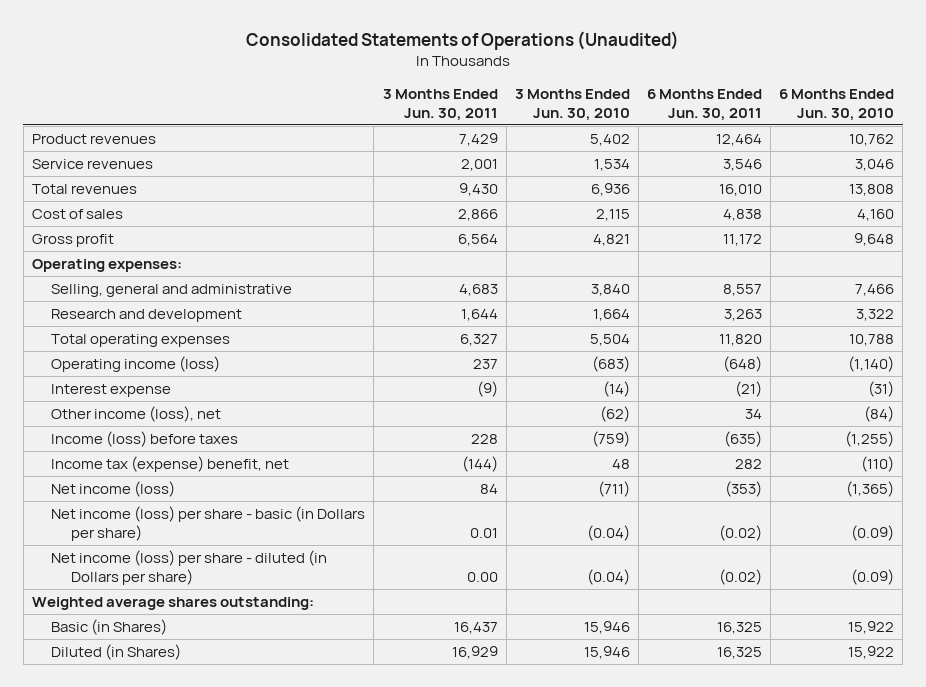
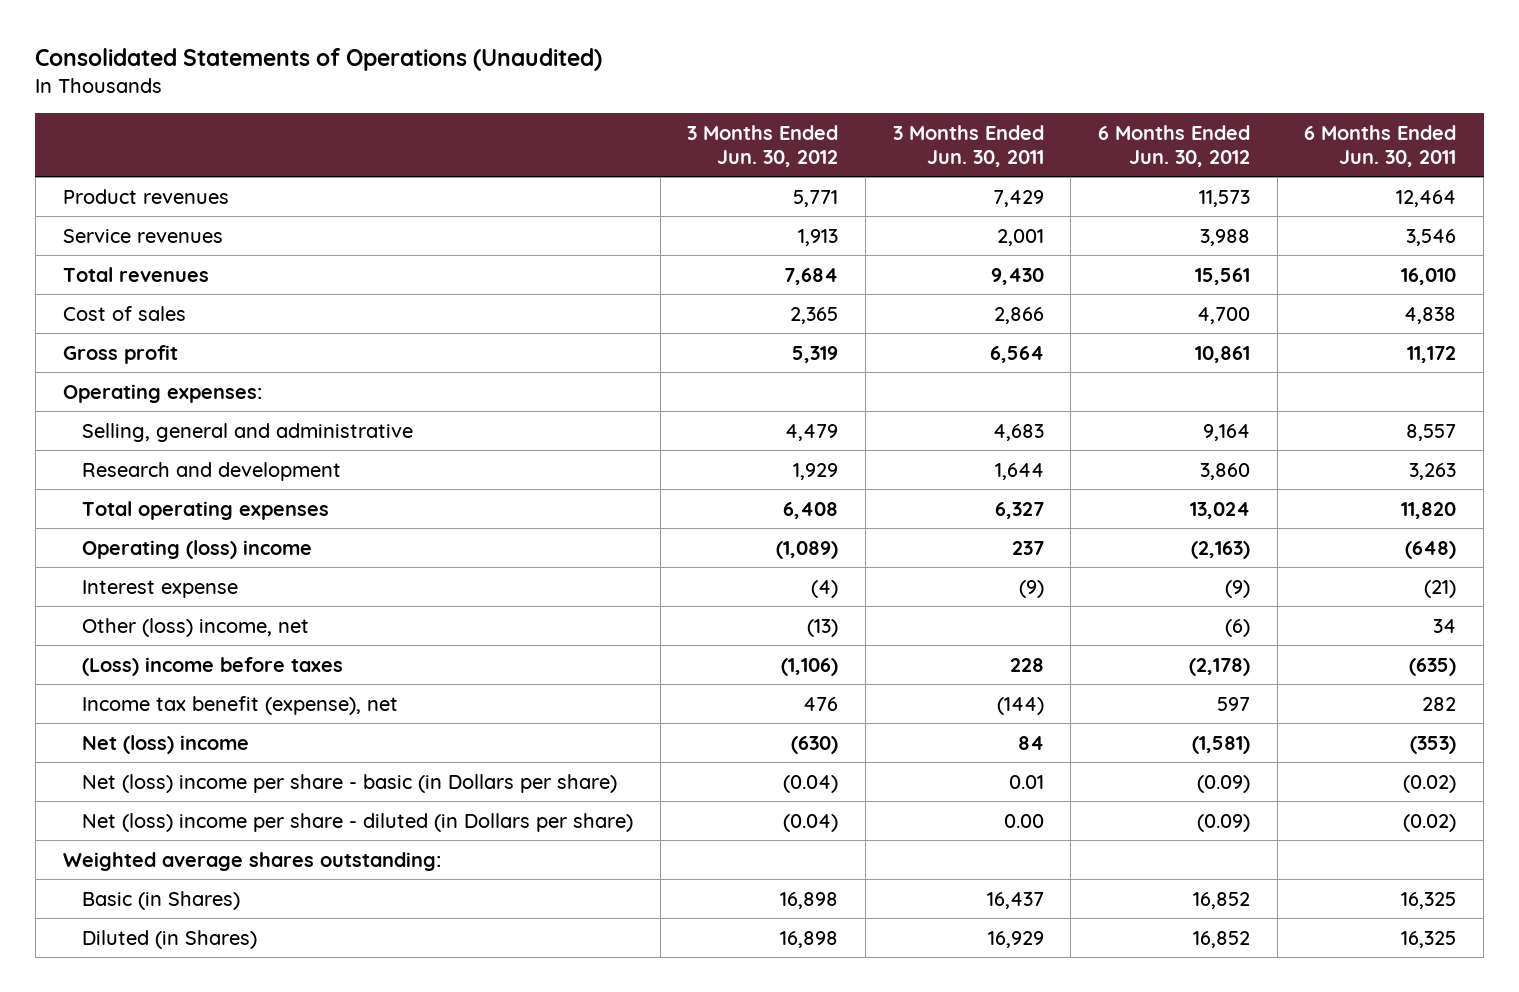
- | 3 Months Ended Jun. 30, 2011 | 3 Months Ended Jun. 30, 2010 | 6 Months Ended Jun. 30, 2011 | 6 Months Ended Jun. 30, 2010
+ | 3 Months Ended Jun. 30, 2012 | 3 Months Ended Jun. 30, 2011 | 6 Months Ended Jun. 30, 2012 | 6 Months Ended Jun. 30, 2011
- Operating income (loss) | 237 | (683) | (648) | (1,140)
+ Operating (loss) income | (1,089) | 237 | (2,163) | (648)
- Other income (loss), net | | (62) | 34 | (84)
- Income (loss) before taxes | 228 | (759) | (635) | (1,255)
- Income tax (expense) benefit, net | (144) | 48 | 282 | (110)
- Net income (loss) | 84 | (711) | (353) | (1,365)
- Net income (loss) per share - basic (in Dollars per share) | 0.01 | (0.04) | (0.02) | (0.09)
- Net income (loss) per share - diluted (in Dollars per share) | 0.00 | (0.04) | (0.02) | (0.09)
+ Other (loss) income, net | (13) | | (6) | 34
+ (Loss) income before taxes | (1,106) | 228 | (2,178) | (635)
+ Income tax benefit (expense), net | 476 | (144) | 597 | 282
+ Net (loss) income | (630) | 84 | (1,581) | (353)
+ Net (loss) income per share - basic (in Dollars per share) | (0.04) | 0.01 | (0.09) | (0.02)
+ Net (loss) income per share - diluted (in Dollars per share) | (0.04) | 0.00 | (0.09) | (0.02)

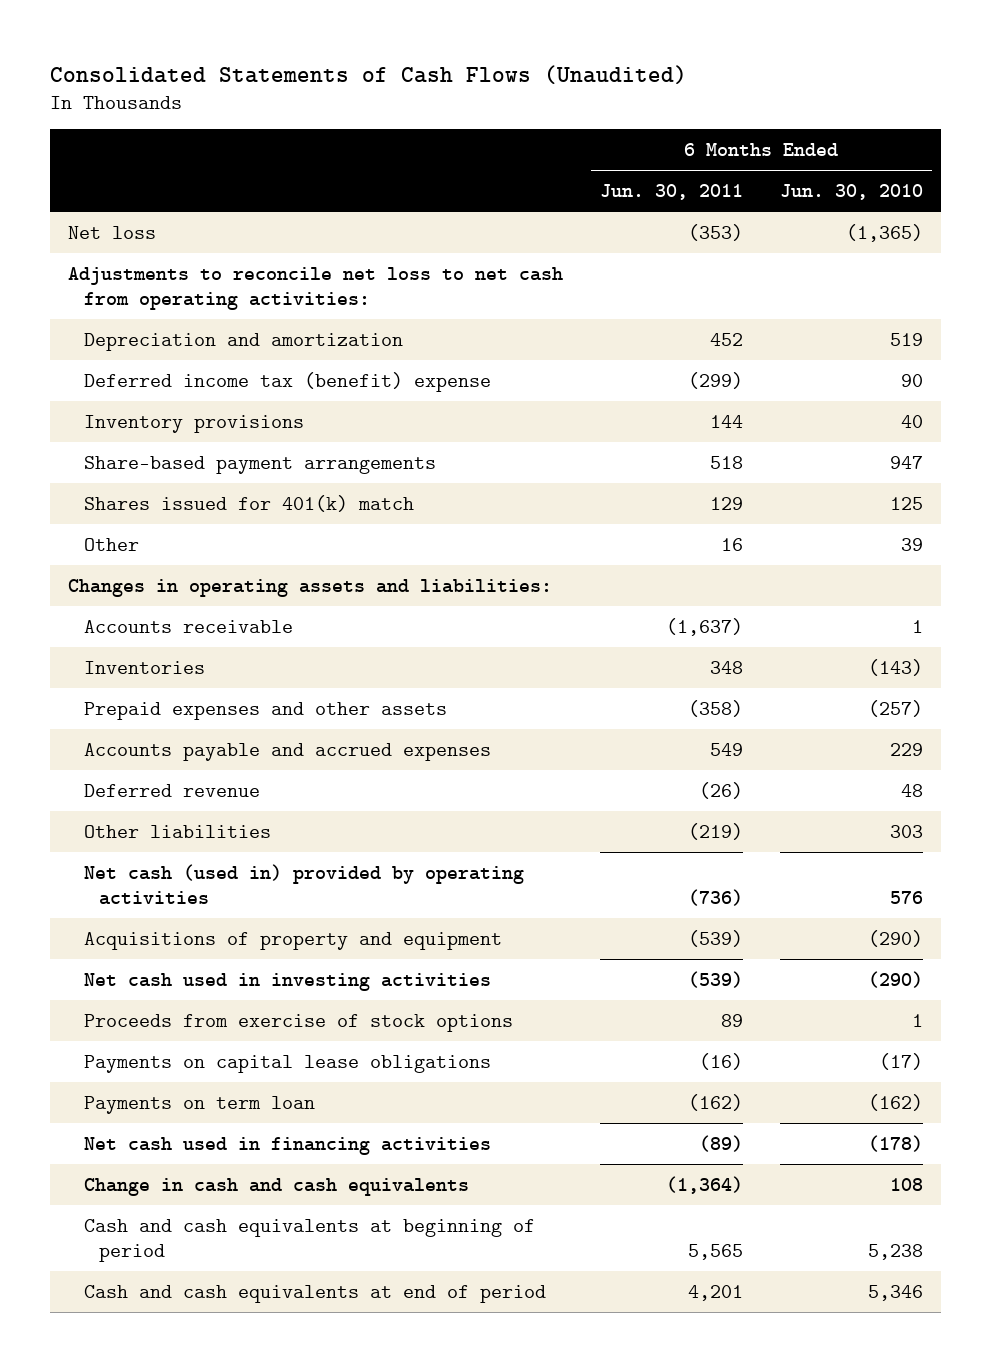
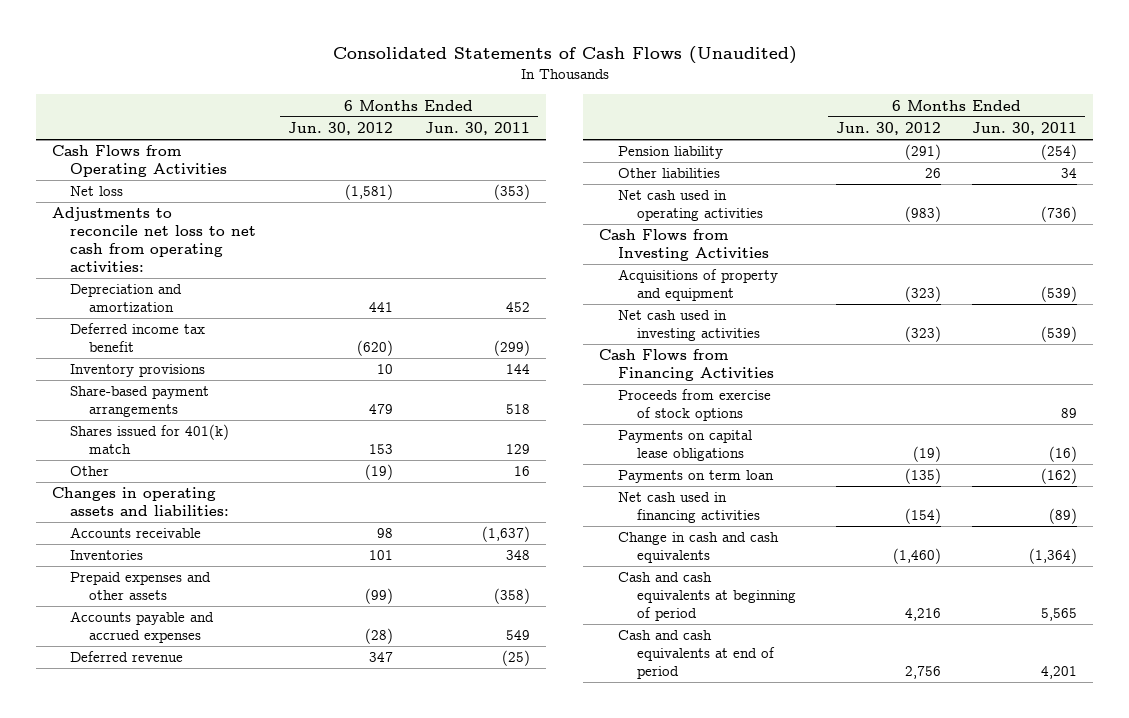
- | 6 Months Ended Jun. 30, 2011 | 6 Months Ended Jun. 30, 2010
+ | 6 Months Ended Jun. 30, 2012 | 6 Months Ended Jun. 30, 2011
+ Cash Flows from Operating Activities
- Deferred income tax (benefit) expense | (299) | 90
+ Deferred income tax benefit | (620) | (299)
- Deferred revenue | (26) | 48
- Other liabilities | (219) | 303
- Net cash (used in) provided by operating activities | (736) | 576
+ Deferred revenue | 347 | (25)
+ Pension liability | (291) | (254)
+ Other liabilities | 26 | 34
+ Net cash used in operating activities | (983) | (736)
+ Cash Flows from Investing Activities
+ Cash Flows from Financing Activities

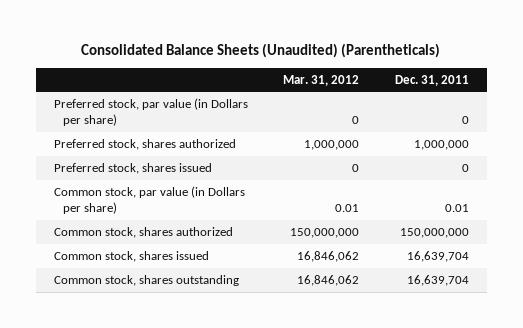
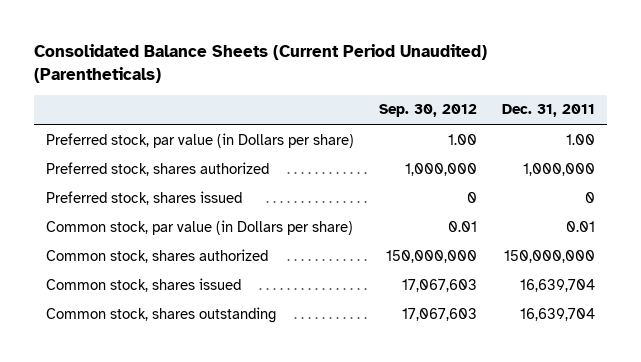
- Consolidated Balance Sheets (Unaudited) (Parentheticals)
+ Consolidated Balance Sheets (Current Period Unaudited) (Parentheticals)
- | Mar. 31, 2012 | Dec. 31, 2011
+ | Sep. 30, 2012 | Dec. 31, 2011
- Preferred stock, par value (in Dollars per share) | 0 | 0
+ Preferred stock, par value (in Dollars per share) | 1.00 | 1.00

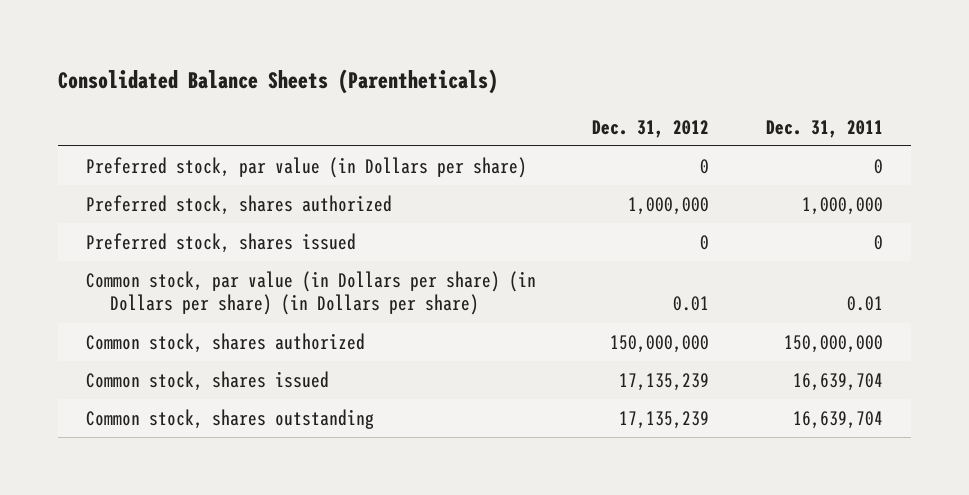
- Consolidated Balance Sheets (Current Period Unaudited) (Parentheticals)
+ Consolidated Balance Sheets (Parentheticals)
- | Sep. 30, 2012 | Dec. 31, 2011
+ | Dec. 31, 2012 | Dec. 31, 2011
- Preferred stock, par value (in Dollars per share) | 1.00 | 1.00
+ Preferred stock, par value (in Dollars per share) | 0 | 0
- Common stock, par value (in Dollars per share) | 0.01 | 0.01
+ Common stock, par value (in Dollars per share) (in Dollars per share) (in Dollars per share) | 0.01 | 0.01

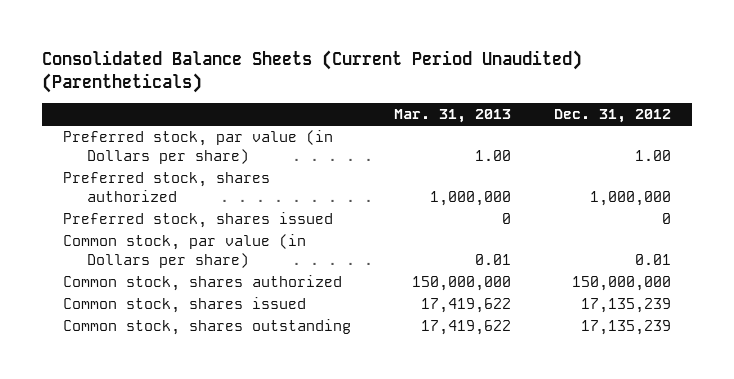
- Consolidated Balance Sheets (Parentheticals)
+ Consolidated Balance Sheets (Current Period Unaudited) (Parentheticals)
- | Dec. 31, 2012 | Dec. 31, 2011
+ | Mar. 31, 2013 | Dec. 31, 2012
- Preferred stock, par value (in Dollars per share) | 0 | 0
+ Preferred stock, par value (in Dollars per share) | 1.00 | 1.00
- Common stock, par value (in Dollars per share) (in Dollars per share) (in Dollars per share) | 0.01 | 0.01
+ Common stock, par value (in Dollars per share) | 0.01 | 0.01

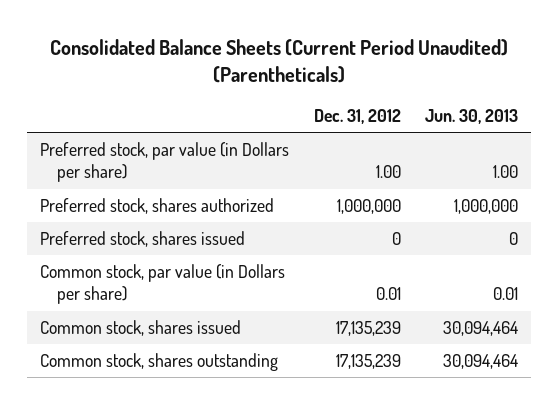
- | Mar. 31, 2013 | Dec. 31, 2012
+ | Dec. 31, 2012 | Jun. 30, 2013
- Common stock, shares authorized | 150,000,000 | 150,000,000

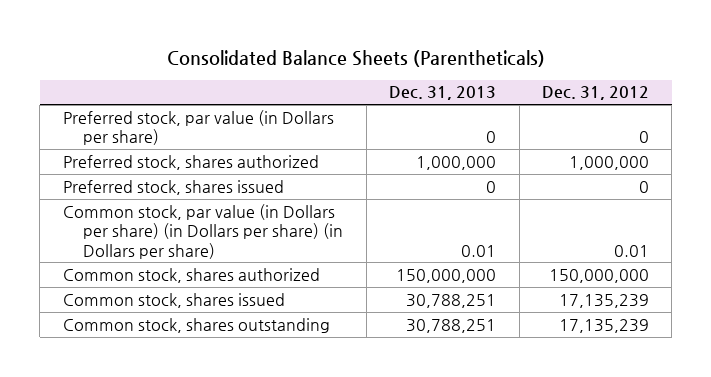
- Consolidated Balance Sheets (Current Period Unaudited) (Parentheticals)
+ Consolidated Balance Sheets (Parentheticals)
- | Dec. 31, 2012 | Jun. 30, 2013
+ | Dec. 31, 2013 | Dec. 31, 2012
- Preferred stock, par value (in Dollars per share) | 1.00 | 1.00
+ Preferred stock, par value (in Dollars per share) | 0 | 0
- Common stock, par value (in Dollars per share) | 0.01 | 0.01
+ Common stock, par value (in Dollars per share) (in Dollars per share) (in Dollars per share) | 0.01 | 0.01
+ Common stock, shares authorized | 150,000,000 | 150,000,000

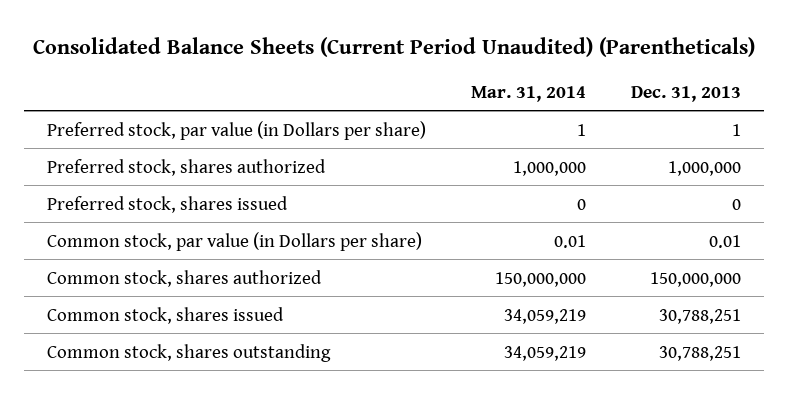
- Consolidated Balance Sheets (Parentheticals)
+ Consolidated Balance Sheets (Current Period Unaudited) (Parentheticals)
- | Dec. 31, 2013 | Dec. 31, 2012
+ | Mar. 31, 2014 | Dec. 31, 2013
- Preferred stock, par value (in Dollars per share) | 0 | 0
+ Preferred stock, par value (in Dollars per share) | 1 | 1
- Common stock, par value (in Dollars per share) (in Dollars per share) (in Dollars per share) | 0.01 | 0.01
+ Common stock, par value (in Dollars per share) | 0.01 | 0.01

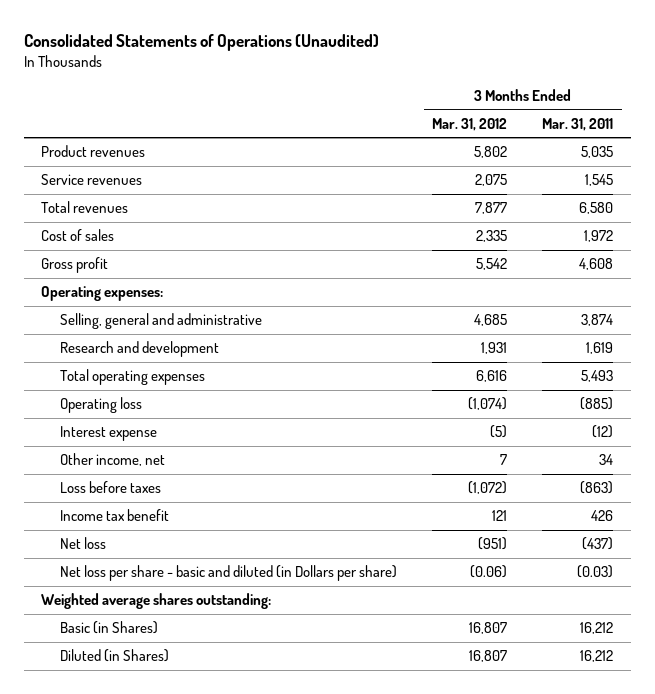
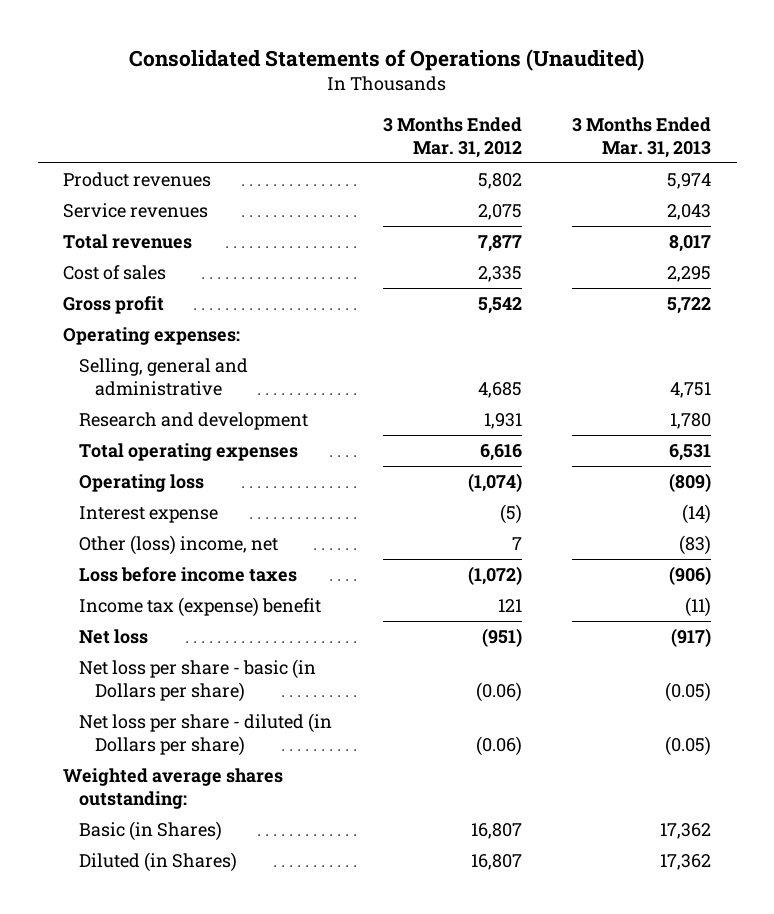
- | 3 Months Ended Mar. 31, 2012 | 3 Months Ended Mar. 31, 2011
+ | 3 Months Ended Mar. 31, 2012 | 3 Months Ended Mar. 31, 2013
- Other income, net | 7 | 34
- Loss before taxes | (1,072) | (863)
- Income tax benefit | 121 | 426
+ Other (loss) income, net | 7 | (83)
+ Loss before income taxes | (1,072) | (906)
+ Income tax (expense) benefit | 121 | (11)
- Net loss per share - basic and diluted (in Dollars per share) | (0.06) | (0.03)
+ Net loss per share - basic (in Dollars per share) | (0.06) | (0.05)
+ Net loss per share - diluted (in Dollars per share) | (0.06) | (0.05)

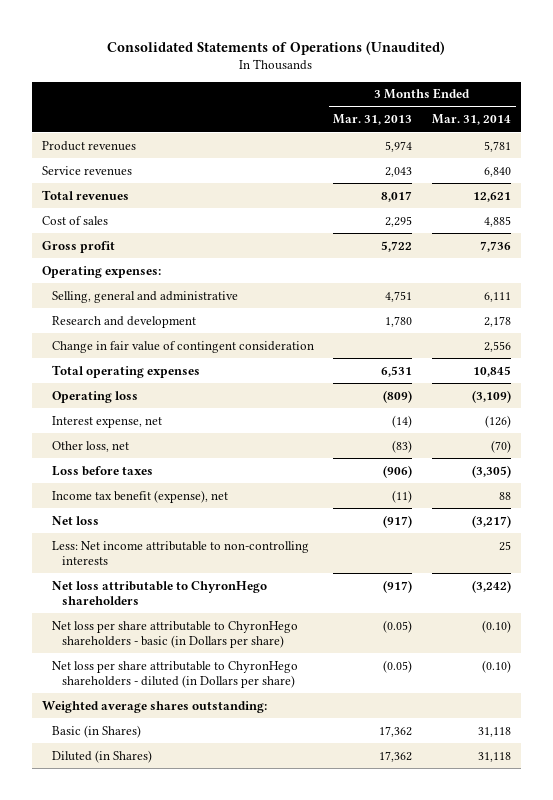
- | 3 Months Ended Mar. 31, 2012 | 3 Months Ended Mar. 31, 2013
+ | 3 Months Ended Mar. 31, 2013 | 3 Months Ended Mar. 31, 2014
+ Change in fair value of contingent consideration | | 2,556
- Interest expense | (5) | (14)
- Other (loss) income, net | 7 | (83)
- Loss before income taxes | (1,072) | (906)
- Income tax (expense) benefit | 121 | (11)
+ Interest expense, net | (14) | (126)
+ Other loss, net | (83) | (70)
+ Loss before taxes | (906) | (3,305)
+ Income tax benefit (expense), net | (11) | 88
- Net loss per share - basic (in Dollars per share) | (0.06) | (0.05)
- Net loss per share - diluted (in Dollars per share) | (0.06) | (0.05)
+ Less: Net income attributable to non-controlling interests | | 25
+ Net loss attributable to ChyronHego shareholders | (917) | (3,242)
+ Net loss per share attributable to ChyronHego shareholders - basic (in Dollars per share) | (0.05) | (0.10)
+ Net loss per share attributable to ChyronHego shareholders - diluted (in Dollars per share) | (0.05) | (0.10)

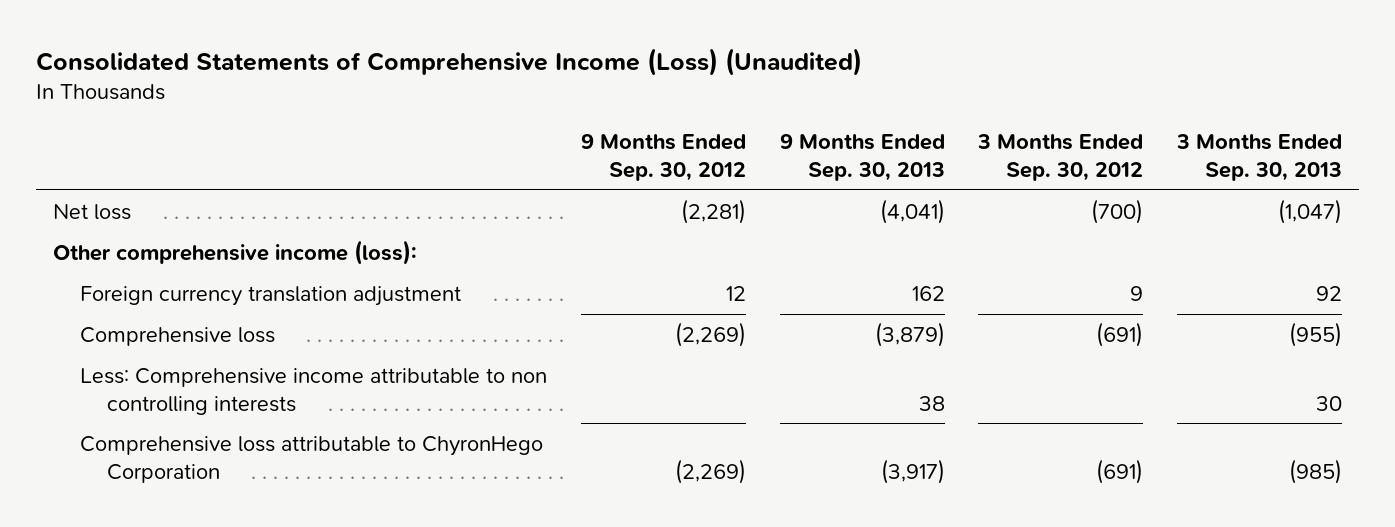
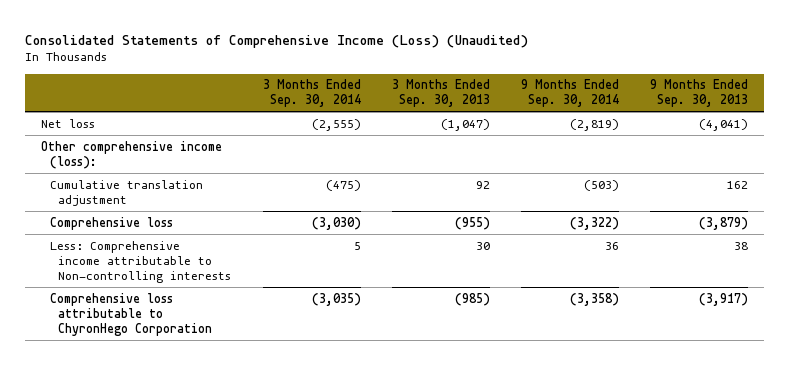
- | 9 Months Ended Sep. 30, 2012 | 9 Months Ended Sep. 30, 2013 | 3 Months Ended Sep. 30, 2012 | 3 Months Ended Sep. 30, 2013
+ | 3 Months Ended Sep. 30, 2014 | 3 Months Ended Sep. 30, 2013 | 9 Months Ended Sep. 30, 2014 | 9 Months Ended Sep. 30, 2013
- Foreign currency translation adjustment | 12 | 162 | 9 | 92
+ Cumulative translation adjustment | (475) | 92 | (503) | 162
- Less: Comprehensive income attributable to non controlling interests | | 38 | | 30
+ Less: Comprehensive income attributable to Non-controlling interests | 5 | 30 | 36 | 38

